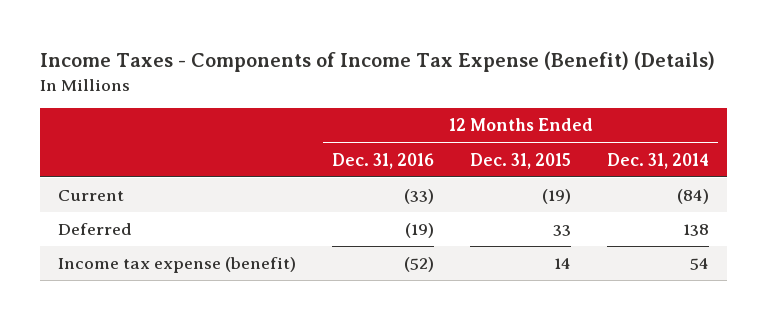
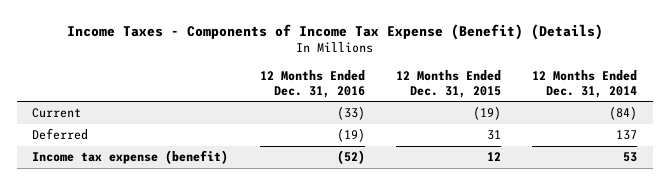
- Deferred | (19) | 33 | 138
- Income tax expense (benefit) | (52) | 14 | 54
+ Deferred | (19) | 31 | 137
+ Income tax expense (benefit) | (52) | 12 | 53

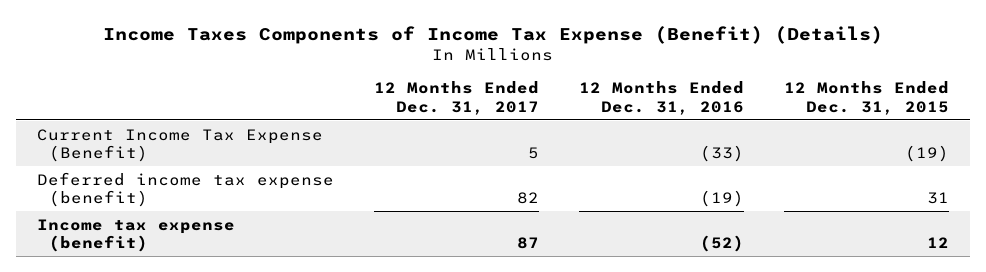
- Income Taxes - Components of Income Tax Expense (Benefit) (Details)
+ Income Taxes Components of Income Tax Expense (Benefit) (Details)
- | 12 Months Ended Dec. 31, 2016 | 12 Months Ended Dec. 31, 2015 | 12 Months Ended Dec. 31, 2014
+ | 12 Months Ended Dec. 31, 2017 | 12 Months Ended Dec. 31, 2016 | 12 Months Ended Dec. 31, 2015
- Current | (33) | (19) | (84)
- Deferred | (19) | 31 | 137
+ Current Income Tax Expense (Benefit) | 5 | (33) | (19)
+ Deferred income tax expense (benefit) | 82 | (19) | 31

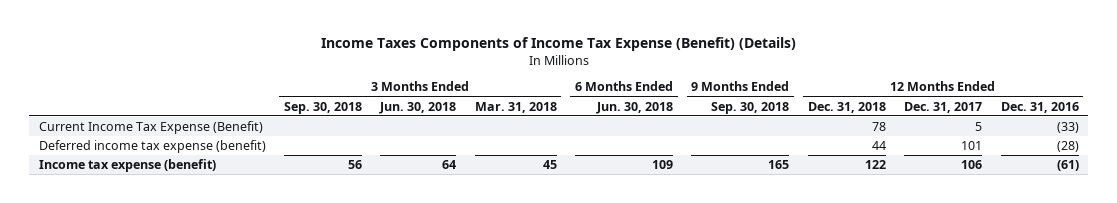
- | 12 Months Ended Dec. 31, 2017 | 12 Months Ended Dec. 31, 2016 | 12 Months Ended Dec. 31, 2015
+ | 3 Months Ended Sep. 30, 2018 | 3 Months Ended Jun. 30, 2018 | 3 Months Ended Mar. 31, 2018 | 6 Months Ended Jun. 30, 2018 | 9 Months Ended Sep. 30, 2018 | 12 Months Ended Dec. 31, 2018 | 12 Months Ended Dec. 31, 2017 | 12 Months Ended Dec. 31, 2016
- Deferred income tax expense (benefit) | 82 | (19) | 31
- Income tax expense (benefit) | 87 | (52) | 12
+ Deferred income tax expense (benefit) | | | | | | 44 | 101 | (28)
+ Income tax expense (benefit) | 56 | 64 | 45 | 109 | 165 | 122 | 106 | (61)

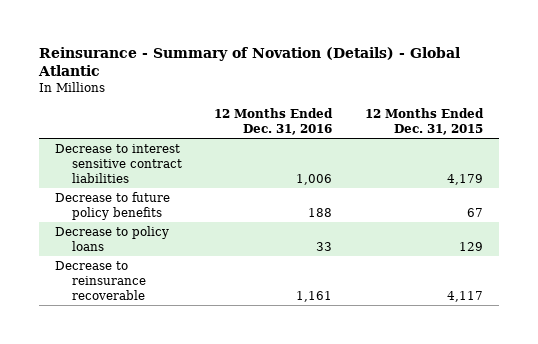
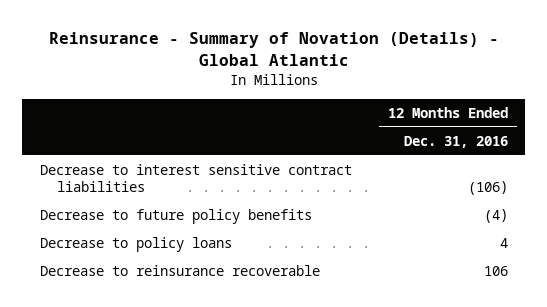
- | 12 Months Ended Dec. 31, 2016 | 12 Months Ended Dec. 31, 2015
+ | 12 Months Ended Dec. 31, 2016
- Decrease to interest sensitive contract liabilities | 1,006 | 4,179
- Decrease to future policy benefits | 188 | 67
- Decrease to policy loans | 33 | 129
- Decrease to reinsurance recoverable | 1,161 | 4,117
+ Decrease to interest sensitive contract liabilities | (106)
+ Decrease to future policy benefits | (4)
+ Decrease to policy loans | 4
+ Decrease to reinsurance recoverable | 106

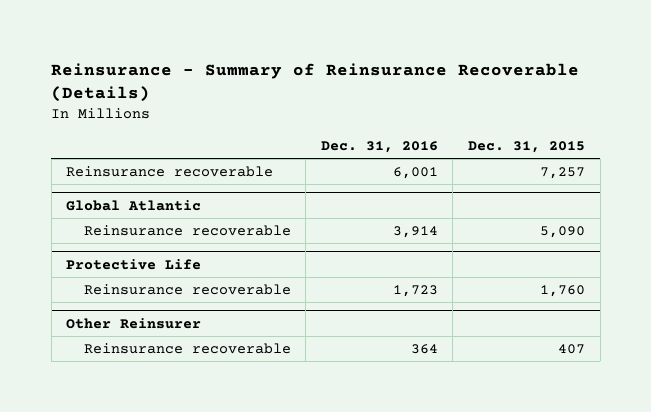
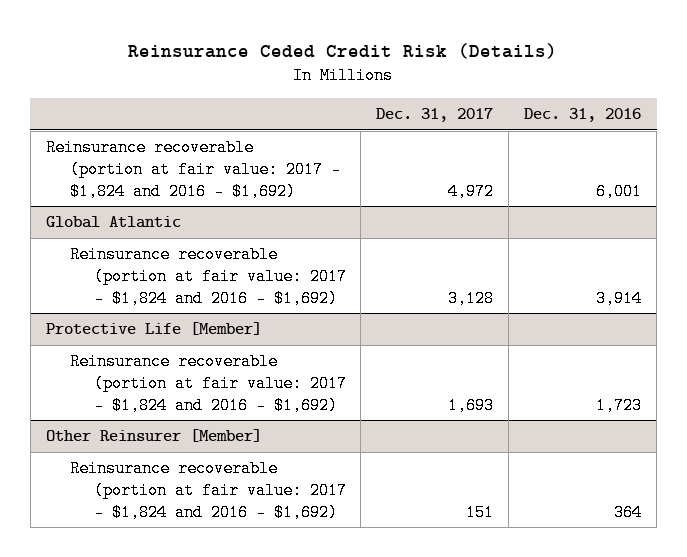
- Reinsurance - Summary of Reinsurance Recoverable (Details)
+ Reinsurance Ceded Credit Risk (Details)
- | Dec. 31, 2016 | Dec. 31, 2015
+ | Dec. 31, 2017 | Dec. 31, 2016
- Reinsurance recoverable | 6,001 | 7,257
+ Reinsurance recoverable (portion at fair value: 2017 - $1,824 and 2016 - $1,692) | 4,972 | 6,001
@ Global Atlantic
- Reinsurance recoverable | 3,914 | 5,090
- Protective Life
- Reinsurance recoverable | 1,723 | 1,760
- Other Reinsurer
- Reinsurance recoverable | 364 | 407
@ Global Atlantic
+ Reinsurance recoverable (portion at fair value: 2017 - $1,824 and 2016 - $1,692) | 3,128 | 3,914
+ Protective Life [Member]
+ Reinsurance recoverable (portion at fair value: 2017 - $1,824 and 2016 - $1,692) | 1,693 | 1,723
+ Other Reinsurer [Member]
+ Reinsurance recoverable (portion at fair value: 2017 - $1,824 and 2016 - $1,692) | 151 | 364

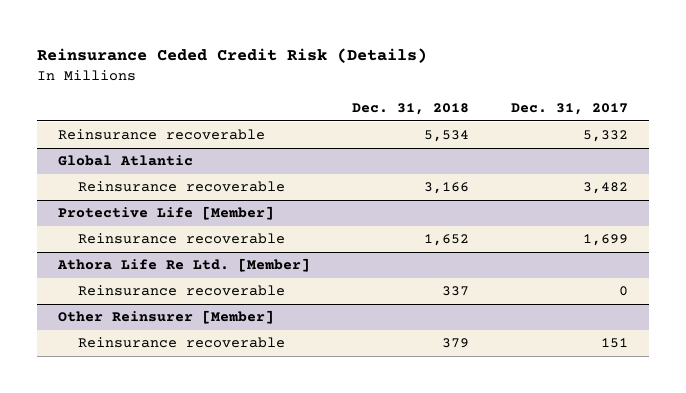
- | Dec. 31, 2017 | Dec. 31, 2016
+ | Dec. 31, 2018 | Dec. 31, 2017
- Reinsurance recoverable (portion at fair value: 2017 - $1,824 and 2016 - $1,692) | 4,972 | 6,001
+ Reinsurance recoverable | 5,534 | 5,332
@ Global Atlantic
- Reinsurance recoverable (portion at fair value: 2017 - $1,824 and 2016 - $1,692) | 3,128 | 3,914
+ Reinsurance recoverable | 3,166 | 3,482
@ Protective Life [Member]
- Reinsurance recoverable (portion at fair value: 2017 - $1,824 and 2016 - $1,692) | 1,693 | 1,723
+ Reinsurance recoverable | 1,652 | 1,699
+ Athora Life Re Ltd. [Member]
+ Reinsurance recoverable | 337 | 0
@ Other Reinsurer [Member]
- Reinsurance recoverable (portion at fair value: 2017 - $1,824 and 2016 - $1,692) | 151 | 364
+ Reinsurance recoverable | 379 | 151

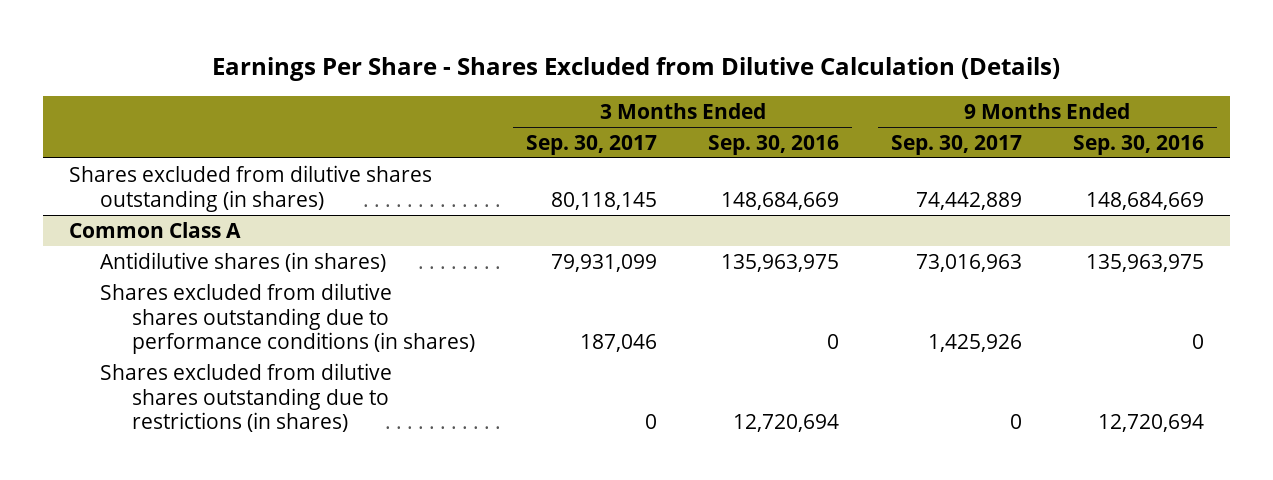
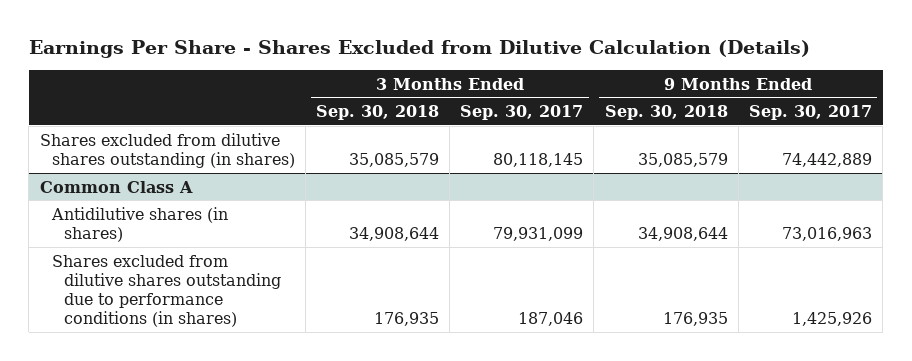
- | 3 Months Ended Sep. 30, 2017 | 3 Months Ended Sep. 30, 2016 | 9 Months Ended Sep. 30, 2017 | 9 Months Ended Sep. 30, 2016
+ | 3 Months Ended Sep. 30, 2018 | 3 Months Ended Sep. 30, 2017 | 9 Months Ended Sep. 30, 2018 | 9 Months Ended Sep. 30, 2017
@ Common Class A
- Shares excluded from dilutive shares outstanding due to restrictions (in shares) | 0 | 12,720,694 | 0 | 12,720,694

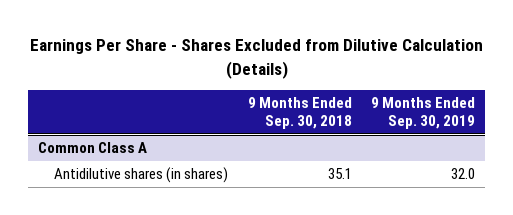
- | 3 Months Ended Sep. 30, 2018 | 3 Months Ended Sep. 30, 2017 | 9 Months Ended Sep. 30, 2018 | 9 Months Ended Sep. 30, 2017
+ | 9 Months Ended Sep. 30, 2018 | 9 Months Ended Sep. 30, 2019
- Shares excluded from dilutive shares outstanding (in shares) | 35,085,579 | 80,118,145 | 35,085,579 | 74,442,889
@ Common Class A
- Antidilutive shares (in shares) | 34,908,644 | 79,931,099 | 34,908,644 | 73,016,963
- Shares excluded from dilutive shares outstanding due to performance conditions (in shares) | 176,935 | 187,046 | 176,935 | 1,425,926
+ Antidilutive shares (in shares) | 35.1 | 32.0

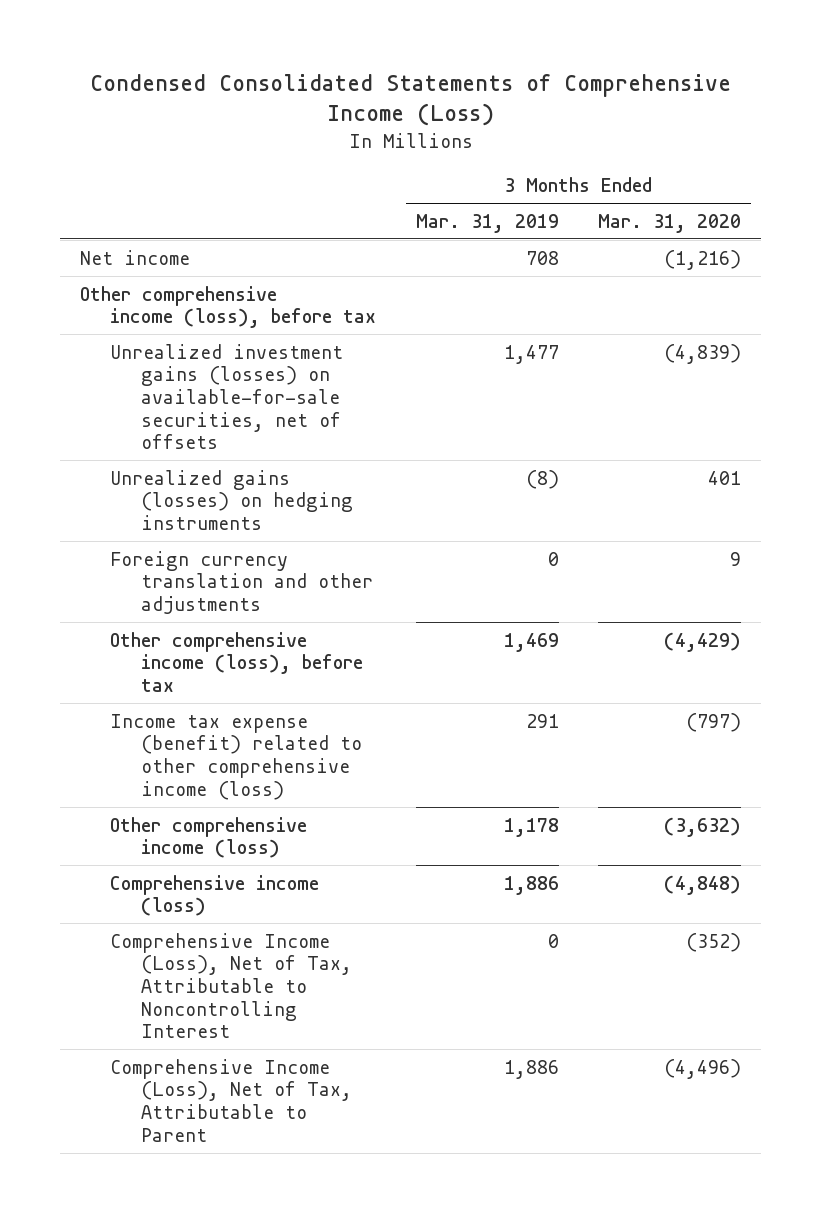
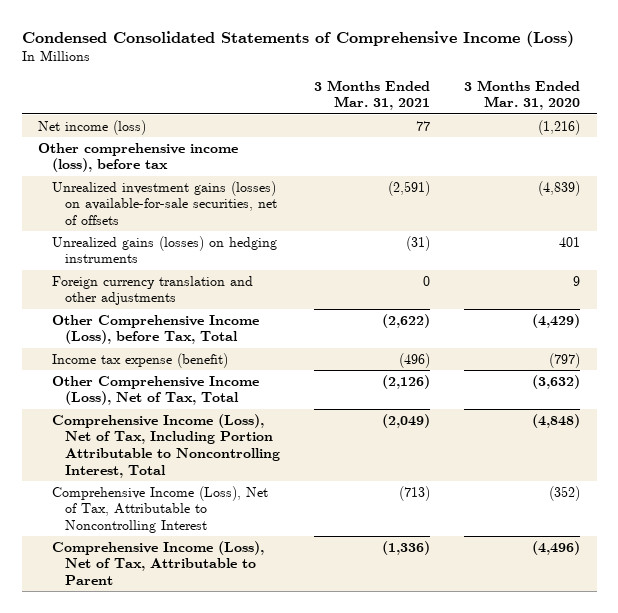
- | 3 Months Ended Mar. 31, 2019 | 3 Months Ended Mar. 31, 2020
+ | 3 Months Ended Mar. 31, 2021 | 3 Months Ended Mar. 31, 2020
- Net income | 708 | (1,216)
+ Net income (loss) | 77 | (1,216)
- Other comprehensive income (loss), before tax | 1,469 | (4,429)
- Income tax expense (benefit) related to other comprehensive income (loss) | 291 | (797)
- Other comprehensive income (loss) | 1,178 | (3,632)
- Comprehensive income (loss) | 1,886 | (4,848)
+ Other Comprehensive Income (Loss), before Tax, Total | (2,622) | (4,429)
+ Income tax expense (benefit) | (496) | (797)
+ Other Comprehensive Income (Loss), Net of Tax, Total | (2,126) | (3,632)
+ Comprehensive Income (Loss), Net of Tax, Including Portion Attributable to Noncontrolling Interest, Total | (2,049) | (4,848)

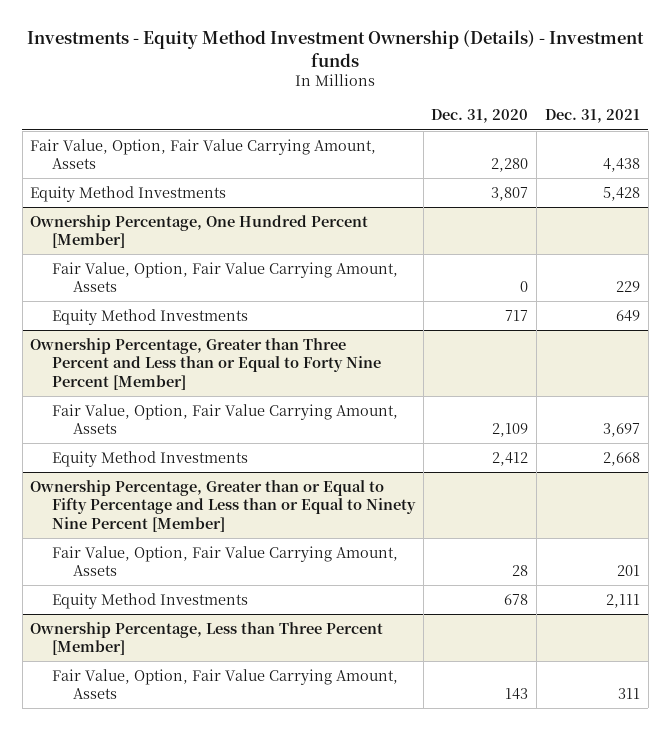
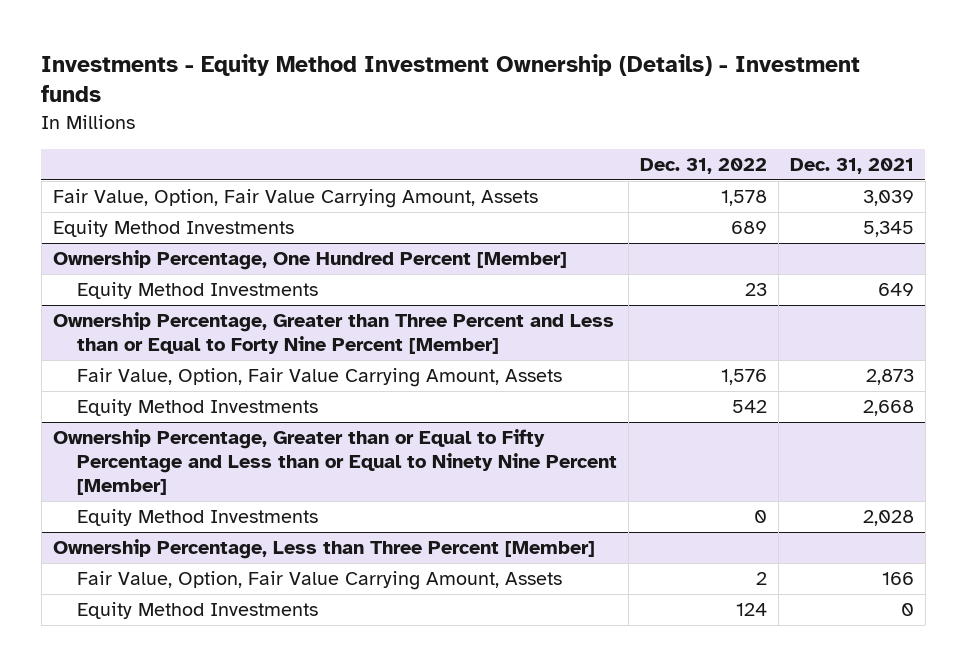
- | Dec. 31, 2020 | Dec. 31, 2021
+ | Dec. 31, 2022 | Dec. 31, 2021
- Fair Value, Option, Fair Value Carrying Amount, Assets | 2,280 | 4,438
- Equity Method Investments | 3,807 | 5,428
+ Fair Value, Option, Fair Value Carrying Amount, Assets | 1,578 | 3,039
+ Equity Method Investments | 689 | 5,345
@ Ownership Percentage, One Hundred Percent [Member]
- Fair Value, Option, Fair Value Carrying Amount, Assets | 0 | 229
@ Ownership Percentage, Greater than Three Percent and Less than or Equal to Forty Nine Percent [Member]
- Fair Value, Option, Fair Value Carrying Amount, Assets | 2,109 | 3,697
+ Fair Value, Option, Fair Value Carrying Amount, Assets | 1,576 | 2,873
@ Ownership Percentage, Greater than or Equal to Fifty Percentage and Less than or Equal to Ninety Nine Percent [Member]
- Fair Value, Option, Fair Value Carrying Amount, Assets | 28 | 201
- Equity Method Investments | 678 | 2,111
+ Equity Method Investments | 0 | 2,028
@ Ownership Percentage, Less than Three Percent [Member]
- Fair Value, Option, Fair Value Carrying Amount, Assets | 143 | 311
+ Fair Value, Option, Fair Value Carrying Amount, Assets | 2 | 166
+ Equity Method Investments | 124 | 0

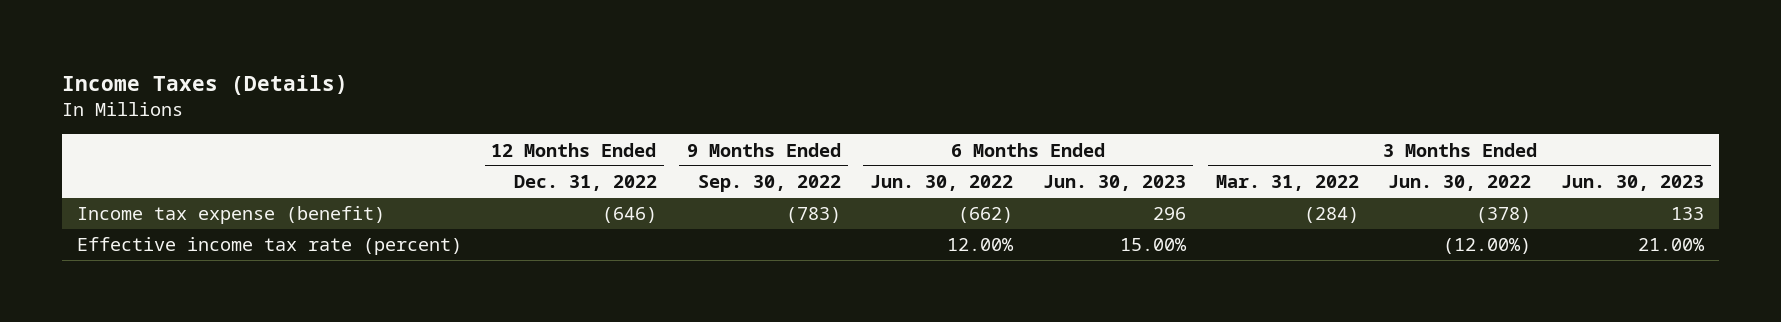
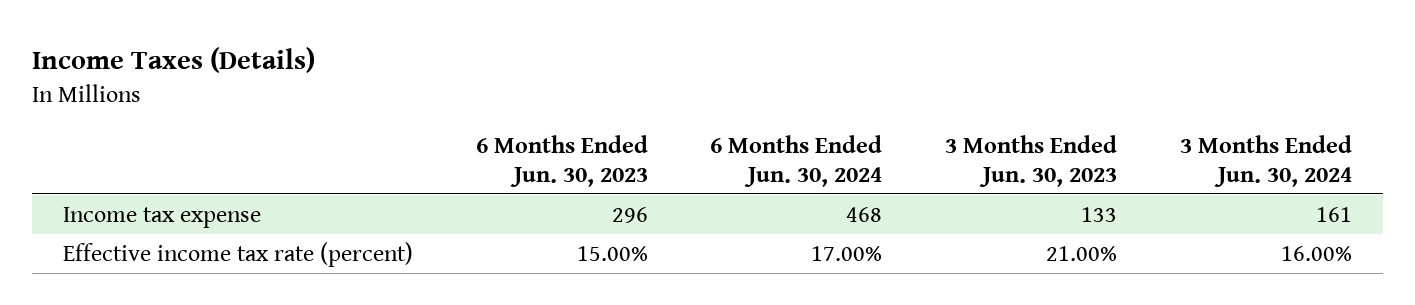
- | 12 Months Ended Dec. 31, 2022 | 9 Months Ended Sep. 30, 2022 | 6 Months Ended Jun. 30, 2022 | 6 Months Ended Jun. 30, 2023 | 3 Months Ended Mar. 31, 2022 | 3 Months Ended Jun. 30, 2022 | 3 Months Ended Jun. 30, 2023
+ | 6 Months Ended Jun. 30, 2023 | 6 Months Ended Jun. 30, 2024 | 3 Months Ended Jun. 30, 2023 | 3 Months Ended Jun. 30, 2024
- Income tax expense (benefit) | (646) | (783) | (662) | 296 | (284) | (378) | 133
+ Income tax expense | 296 | 468 | 133 | 161

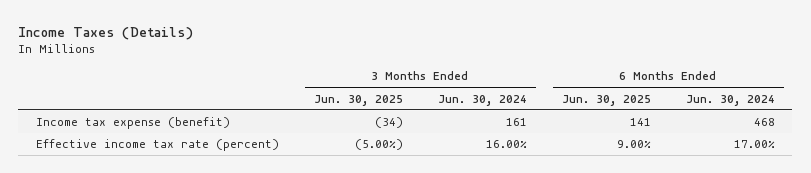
- | 6 Months Ended Jun. 30, 2023 | 6 Months Ended Jun. 30, 2024 | 3 Months Ended Jun. 30, 2023 | 3 Months Ended Jun. 30, 2024
+ | 3 Months Ended Jun. 30, 2025 | 3 Months Ended Jun. 30, 2024 | 6 Months Ended Jun. 30, 2025 | 6 Months Ended Jun. 30, 2024
- Income tax expense | 296 | 468 | 133 | 161
+ Income tax expense (benefit) | (34) | 161 | 141 | 468

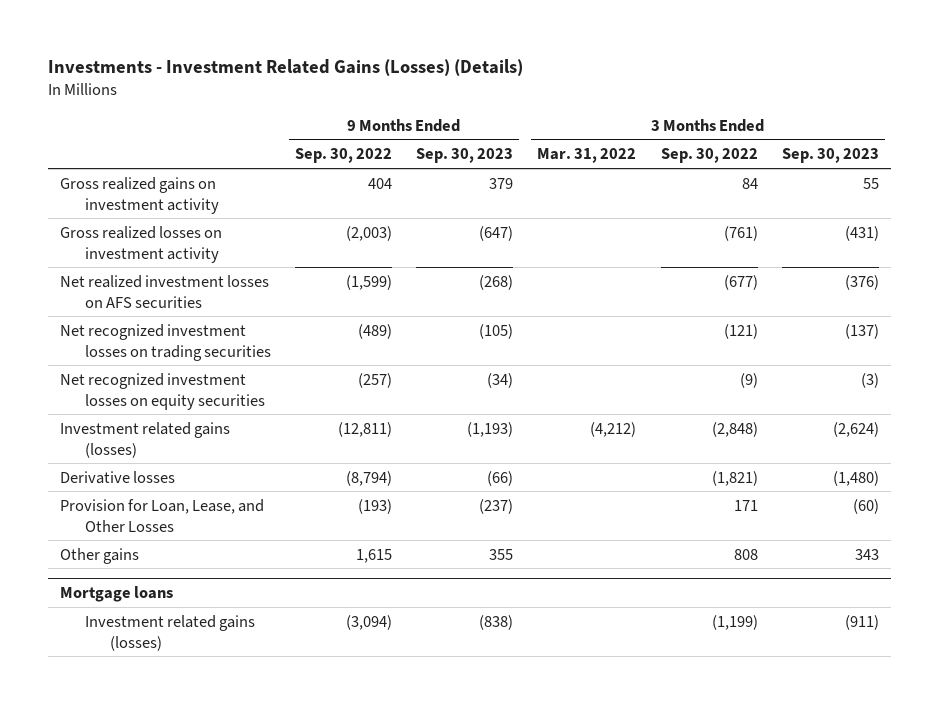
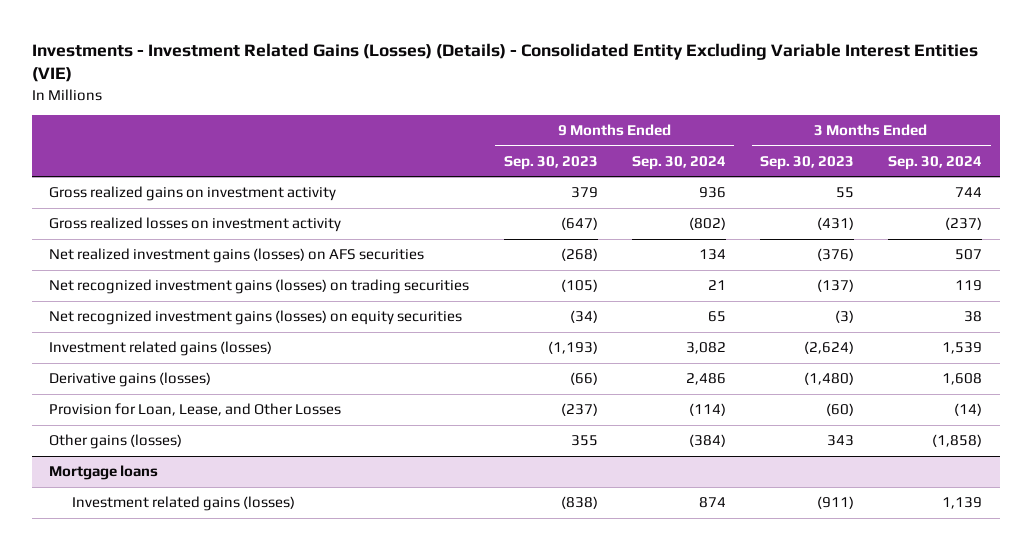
- Investments - Investment Related Gains (Losses) (Details)
+ Investments - Investment Related Gains (Losses) (Details) - Consolidated Entity Excluding Variable Interest Entities (VIE)
- | 9 Months Ended Sep. 30, 2022 | 9 Months Ended Sep. 30, 2023 | 3 Months Ended Mar. 31, 2022 | 3 Months Ended Sep. 30, 2022 | 3 Months Ended Sep. 30, 2023
+ | 9 Months Ended Sep. 30, 2023 | 9 Months Ended Sep. 30, 2024 | 3 Months Ended Sep. 30, 2023 | 3 Months Ended Sep. 30, 2024
- Net realized investment losses on AFS securities | (1,599) | (268) | | (677) | (376)
- Net recognized investment losses on trading securities | (489) | (105) | | (121) | (137)
- Net recognized investment losses on equity securities | (257) | (34) | | (9) | (3)
+ Net realized investment gains (losses) on AFS securities | (268) | 134 | (376) | 507
+ Net recognized investment gains (losses) on trading securities | (105) | 21 | (137) | 119
+ Net recognized investment gains (losses) on equity securities | (34) | 65 | (3) | 38
- Derivative losses | (8,794) | (66) | | (1,821) | (1,480)
+ Derivative gains (losses) | (66) | 2,486 | (1,480) | 1,608
- Other gains | 1,615 | 355 | | 808 | 343
+ Other gains (losses) | 355 | (384) | 343 | (1,858)

